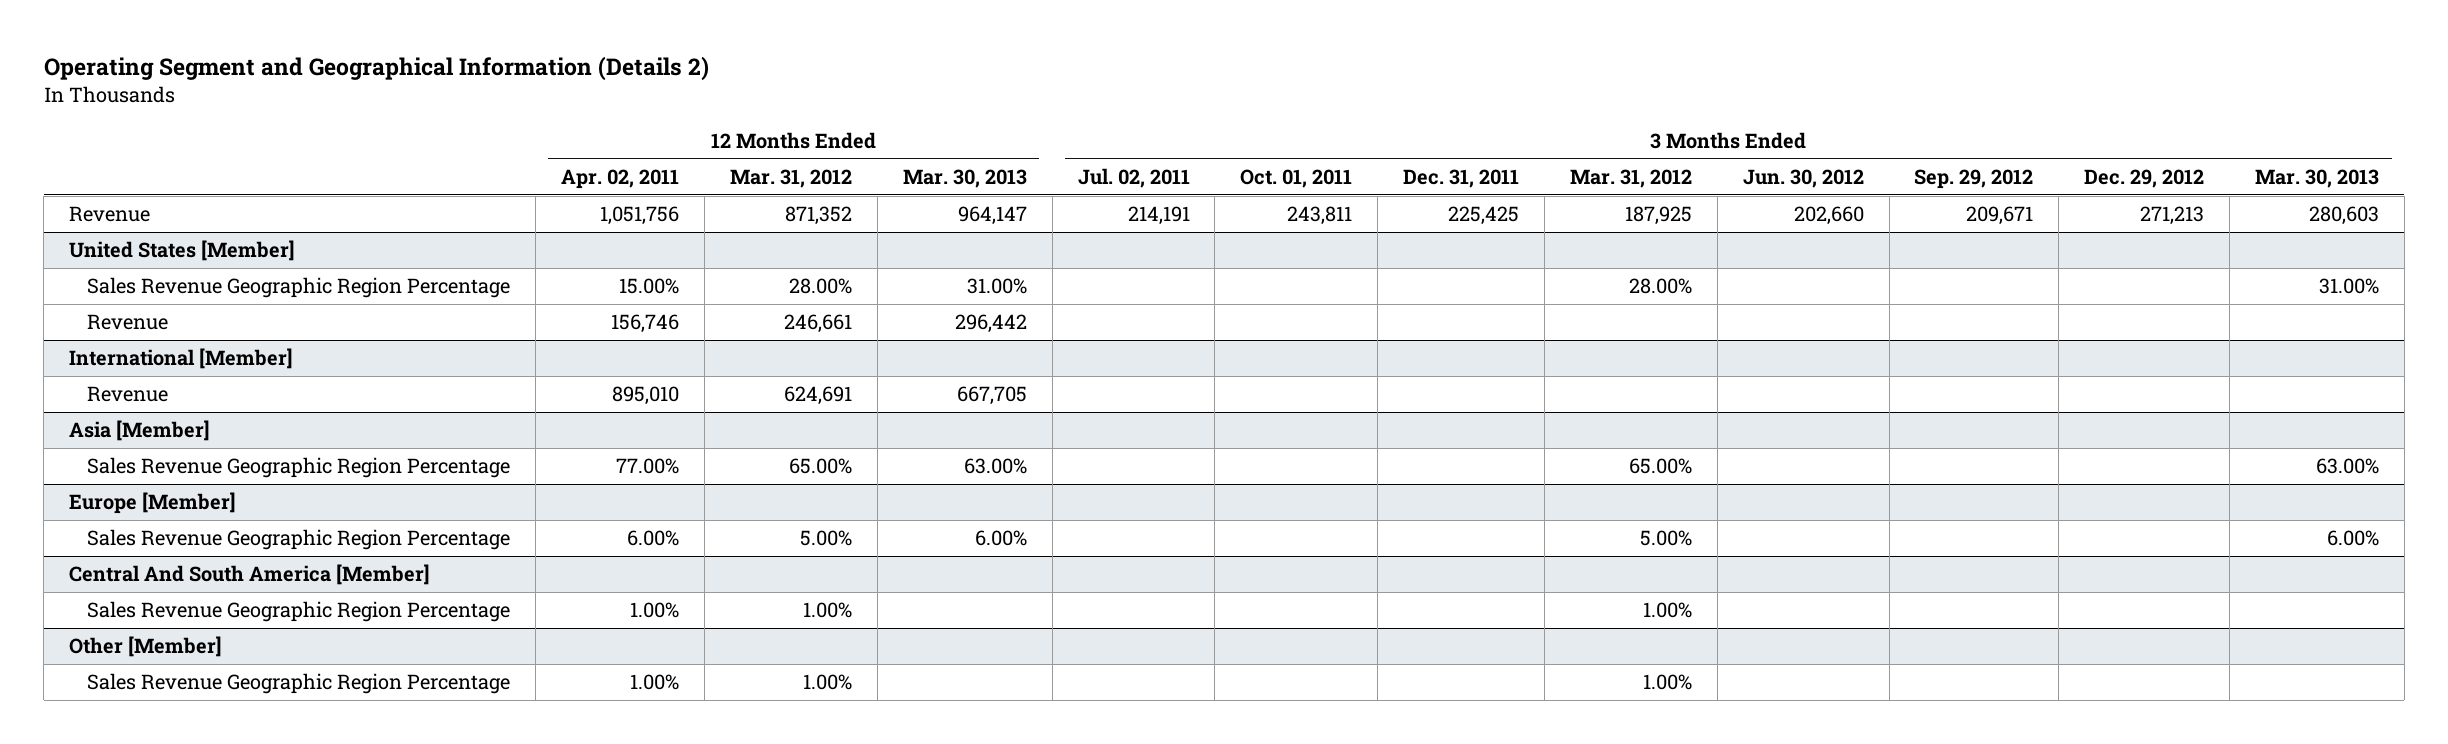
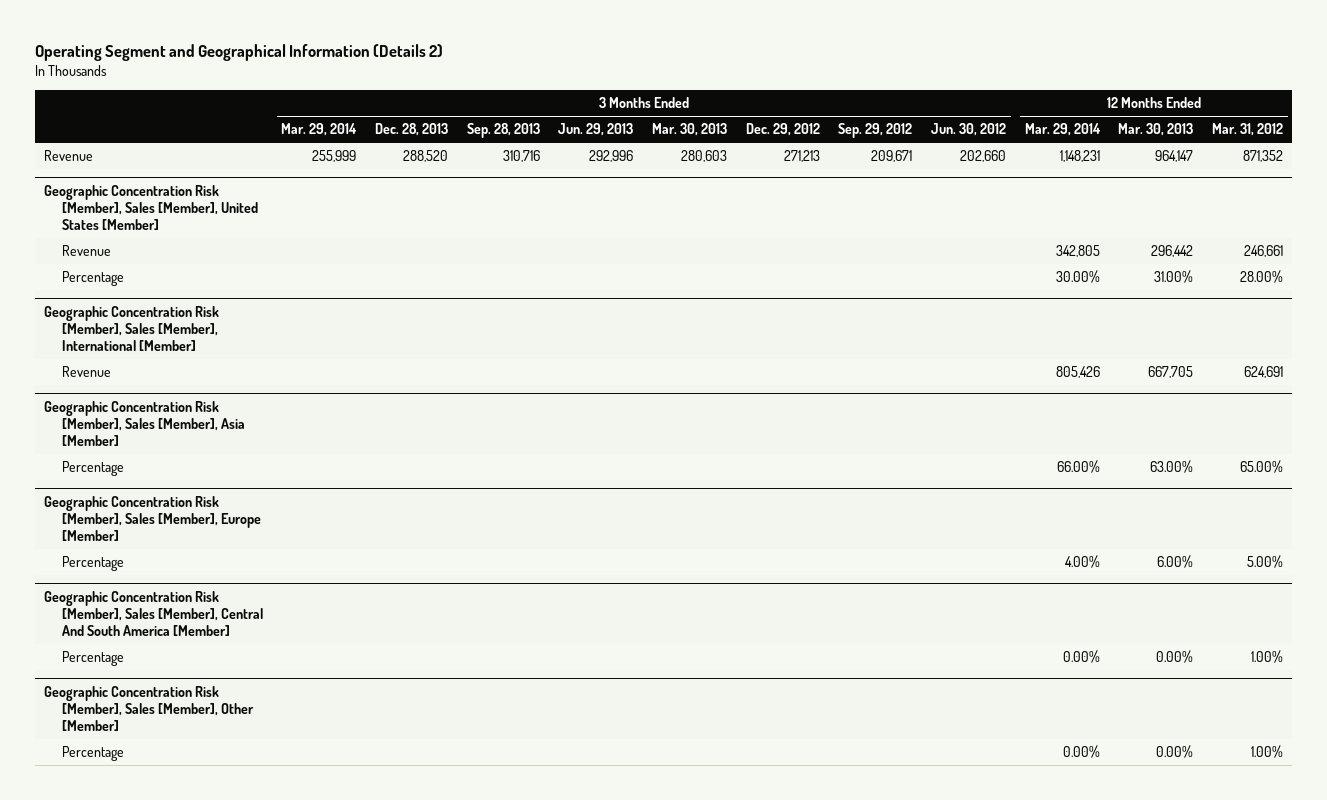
- | 12 Months Ended Apr. 02, 2011 | 12 Months Ended Mar. 31, 2012 | 12 Months Ended Mar. 30, 2013 | 3 Months Ended Jul. 02, 2011 | 3 Months Ended Oct. 01, 2011 | 3 Months Ended Dec. 31, 2011 | 3 Months Ended Mar. 31, 2012 | 3 Months Ended Jun. 30, 2012 | 3 Months Ended Sep. 29, 2012 | 3 Months Ended Dec. 29, 2012 | 3 Months Ended Mar. 30, 2013
+ | 3 Months Ended Mar. 29, 2014 | 3 Months Ended Dec. 28, 2013 | 3 Months Ended Sep. 28, 2013 | 3 Months Ended Jun. 29, 2013 | 3 Months Ended Mar. 30, 2013 | 3 Months Ended Dec. 29, 2012 | 3 Months Ended Sep. 29, 2012 | 3 Months Ended Jun. 30, 2012 | 12 Months Ended Mar. 29, 2014 | 12 Months Ended Mar. 30, 2013 | 12 Months Ended Mar. 31, 2012
- United States [Member]
- Sales Revenue Geographic Region Percentage | 15.00% | 28.00% | 31.00% | | | | 28.00% | | | | 31.00%
+ Geographic Concentration Risk [Member], Sales [Member], United States [Member]
- International [Member]
+ Percentage | | | | | | | | | 30.00% | 31.00% | 28.00%
+ Geographic Concentration Risk [Member], Sales [Member], International [Member]
- Asia [Member]
- Sales Revenue Geographic Region Percentage | 77.00% | 65.00% | 63.00% | | | | 65.00% | | | | 63.00%
- Europe [Member]
- Sales Revenue Geographic Region Percentage | 6.00% | 5.00% | 6.00% | | | | 5.00% | | | | 6.00%
- Central And South America [Member]
- Sales Revenue Geographic Region Percentage | 1.00% | 1.00% | | | | | 1.00% | | | |
- Other [Member]
- Sales Revenue Geographic Region Percentage | 1.00% | 1.00% | | | | | 1.00% | | | |
+ Geographic Concentration Risk [Member], Sales [Member], Asia [Member]
+ Percentage | | | | | | | | | 66.00% | 63.00% | 65.00%
+ Geographic Concentration Risk [Member], Sales [Member], Europe [Member]
+ Percentage | | | | | | | | | 4.00% | 6.00% | 5.00%
+ Geographic Concentration Risk [Member], Sales [Member], Central And South America [Member]
+ Percentage | | | | | | | | | 0.00% | 0.00% | 1.00%
+ Geographic Concentration Risk [Member], Sales [Member], Other [Member]
+ Percentage | | | | | | | | | 0.00% | 0.00% | 1.00%

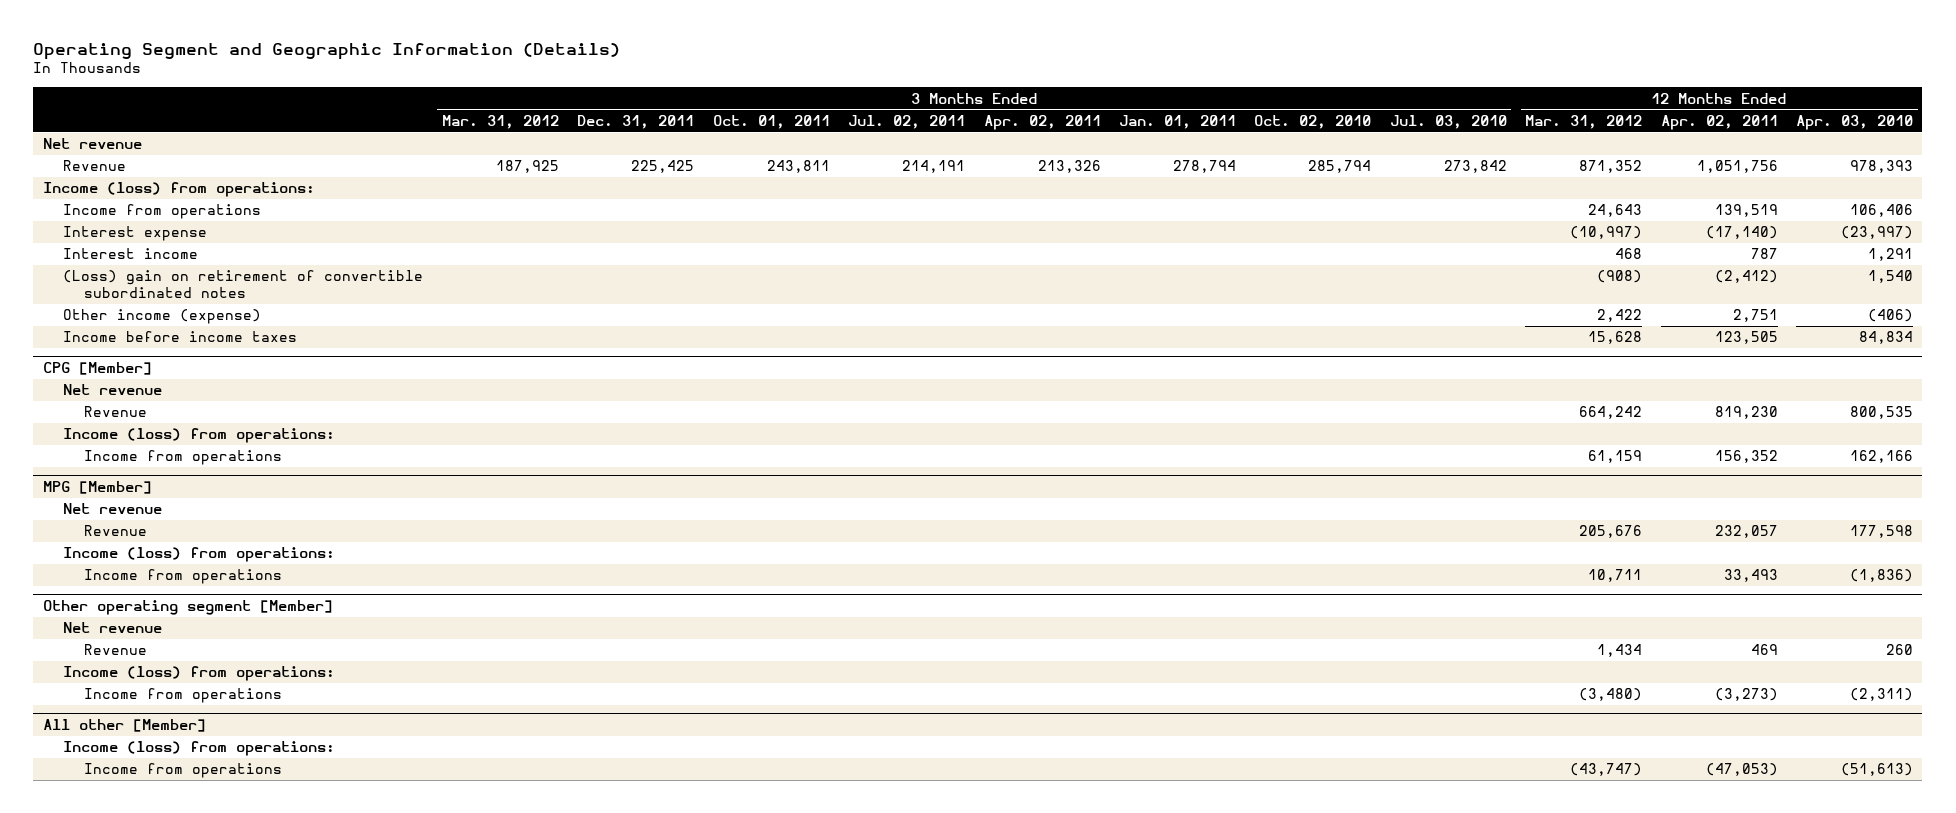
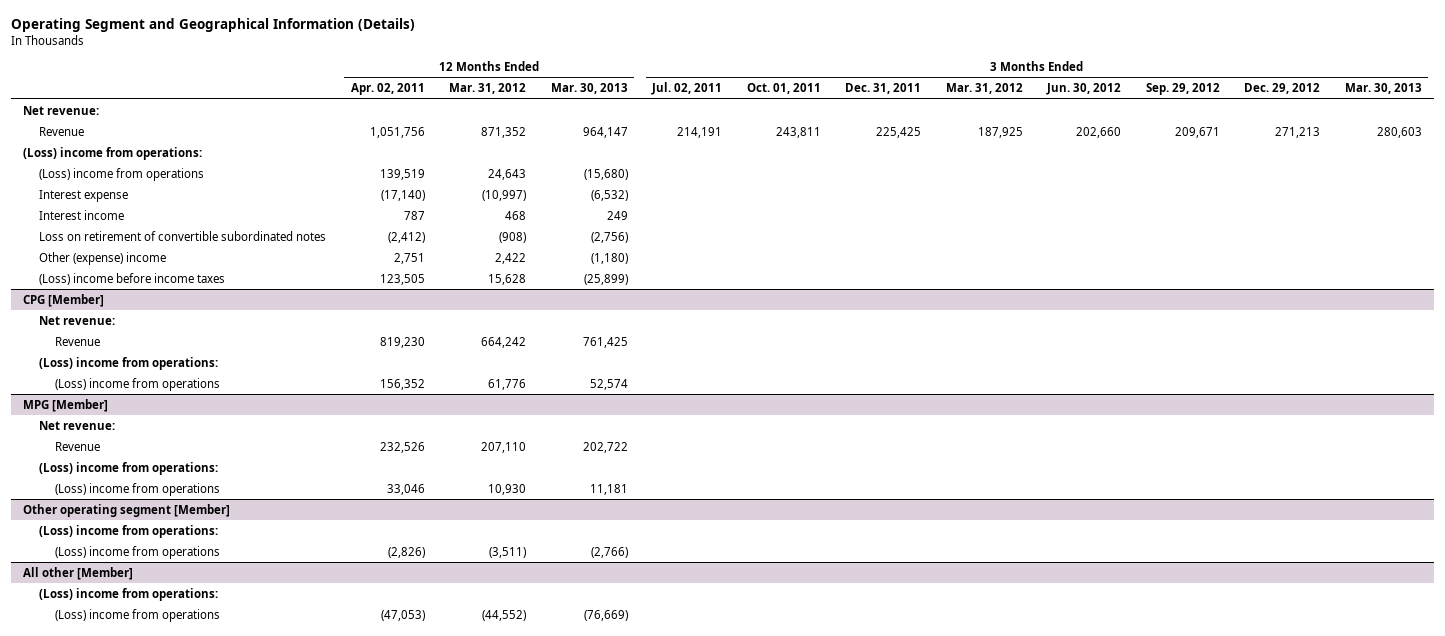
- Operating Segment and Geographic Information (Details)
+ Operating Segment and Geographical Information (Details)
- | 3 Months Ended Mar. 31, 2012 | 3 Months Ended Dec. 31, 2011 | 3 Months Ended Oct. 01, 2011 | 3 Months Ended Jul. 02, 2011 | 3 Months Ended Apr. 02, 2011 | 3 Months Ended Jan. 01, 2011 | 3 Months Ended Oct. 02, 2010 | 3 Months Ended Jul. 03, 2010 | 12 Months Ended Mar. 31, 2012 | 12 Months Ended Apr. 02, 2011 | 12 Months Ended Apr. 03, 2010
+ | 12 Months Ended Apr. 02, 2011 | 12 Months Ended Mar. 31, 2012 | 12 Months Ended Mar. 30, 2013 | 3 Months Ended Jul. 02, 2011 | 3 Months Ended Oct. 01, 2011 | 3 Months Ended Dec. 31, 2011 | 3 Months Ended Mar. 31, 2012 | 3 Months Ended Jun. 30, 2012 | 3 Months Ended Sep. 29, 2012 | 3 Months Ended Dec. 29, 2012 | 3 Months Ended Mar. 30, 2013
- Net revenue
+ Net revenue:
- Income (loss) from operations:
- Income from operations | | | | | | | | | 24,643 | 139,519 | 106,406
+ (Loss) income from operations:
+ (Loss) income from operations | 139,519 | 24,643 | (15,680) | | | | | | | |
- (Loss) gain on retirement of convertible subordinated notes | | | | | | | | | (908) | (2,412) | 1,540
- Other income (expense) | | | | | | | | | 2,422 | 2,751 | (406)
- Income before income taxes | | | | | | | | | 15,628 | 123,505 | 84,834
+ Loss on retirement of convertible subordinated notes | (2,412) | (908) | (2,756) | | | | | | | |
+ Other (expense) income | 2,751 | 2,422 | (1,180) | | | | | | | |
+ (Loss) income before income taxes | 123,505 | 15,628 | (25,899) | | | | | | | |
@ CPG [Member]
- Net revenue
+ Net revenue:
- Income (loss) from operations:
- Income from operations | | | | | | | | | 61,159 | 156,352 | 162,166
+ (Loss) income from operations:
+ (Loss) income from operations | 156,352 | 61,776 | 52,574 | | | | | | | |
@ MPG [Member]
- Net revenue
- Revenue | | | | | | | | | 205,676 | 232,057 | 177,598
- Income (loss) from operations:
- Income from operations | | | | | | | | | 10,711 | 33,493 | (1,836)
+ Net revenue:
+ Revenue | 232,526 | 207,110 | 202,722 | | | | | | | |
+ (Loss) income from operations:
+ (Loss) income from operations | 33,046 | 10,930 | 11,181 | | | | | | | |
@ Other operating segment [Member]
- Net revenue
- Revenue | | | | | | | | | 1,434 | 469 | 260
- Income (loss) from operations:
- Income from operations | | | | | | | | | (3,480) | (3,273) | (2,311)
+ (Loss) income from operations:
+ (Loss) income from operations | (2,826) | (3,511) | (2,766) | | | | | | | |
@ All other [Member]
- Income (loss) from operations:
- Income from operations | | | | | | | | | (43,747) | (47,053) | (51,613)
+ (Loss) income from operations:
+ (Loss) income from operations | (47,053) | (44,552) | (76,669) | | | | | | | |

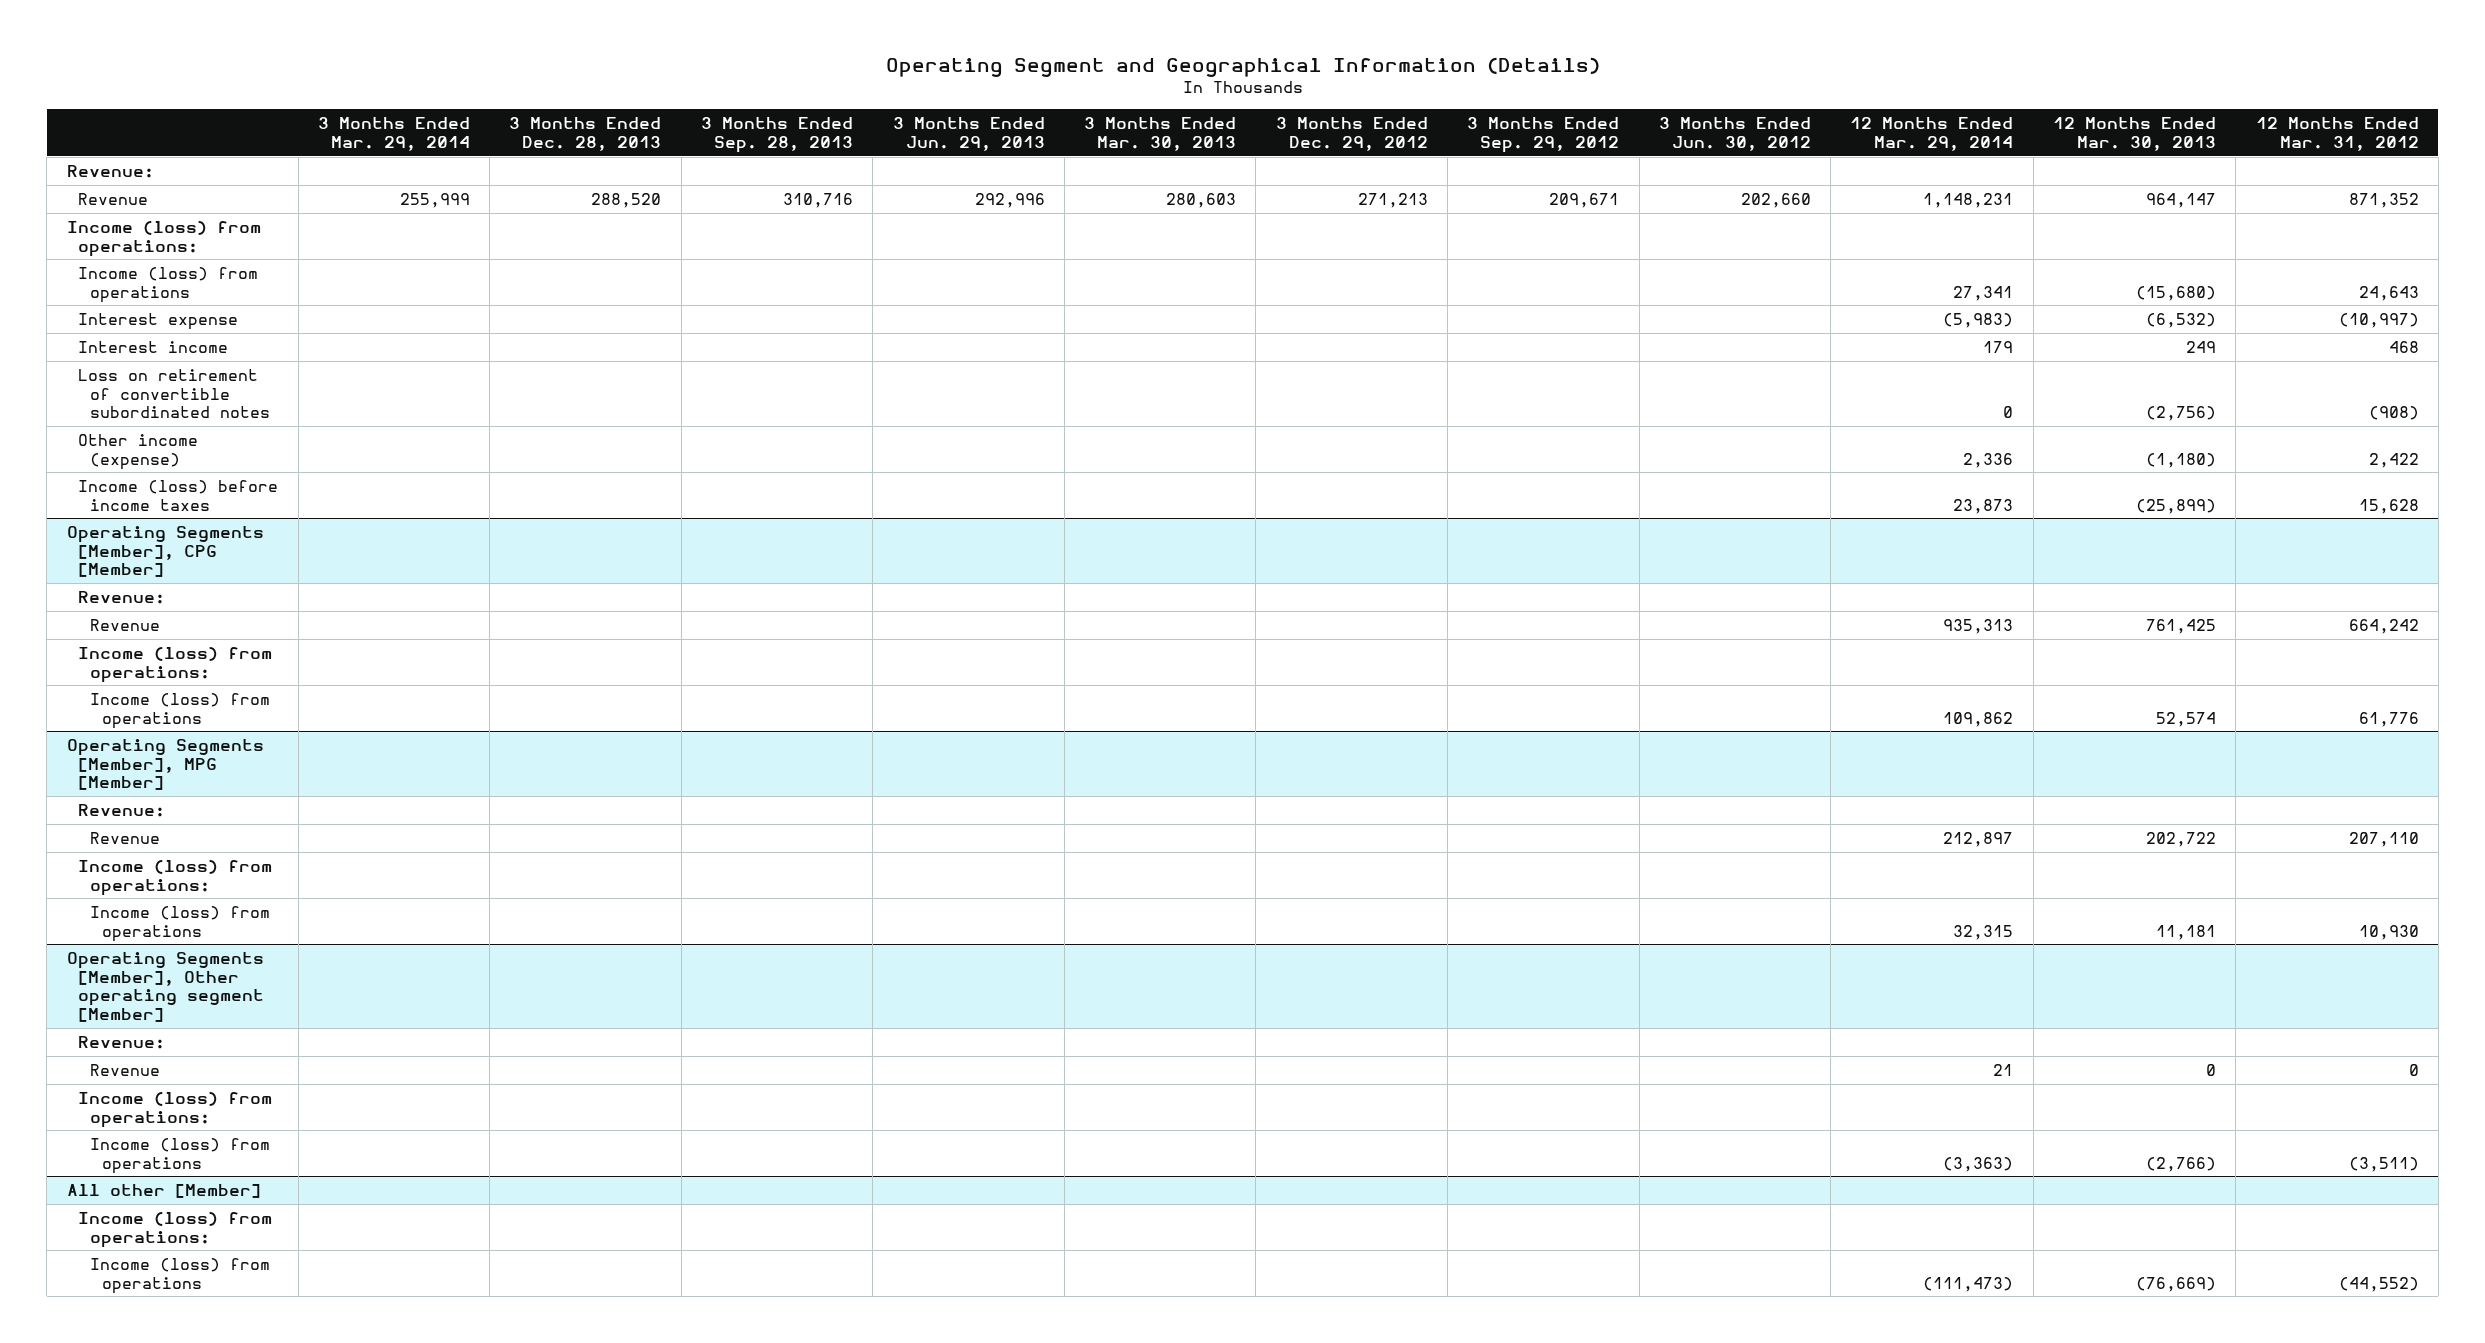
- | 12 Months Ended Apr. 02, 2011 | 12 Months Ended Mar. 31, 2012 | 12 Months Ended Mar. 30, 2013 | 3 Months Ended Jul. 02, 2011 | 3 Months Ended Oct. 01, 2011 | 3 Months Ended Dec. 31, 2011 | 3 Months Ended Mar. 31, 2012 | 3 Months Ended Jun. 30, 2012 | 3 Months Ended Sep. 29, 2012 | 3 Months Ended Dec. 29, 2012 | 3 Months Ended Mar. 30, 2013
+ | 3 Months Ended Mar. 29, 2014 | 3 Months Ended Dec. 28, 2013 | 3 Months Ended Sep. 28, 2013 | 3 Months Ended Jun. 29, 2013 | 3 Months Ended Mar. 30, 2013 | 3 Months Ended Dec. 29, 2012 | 3 Months Ended Sep. 29, 2012 | 3 Months Ended Jun. 30, 2012 | 12 Months Ended Mar. 29, 2014 | 12 Months Ended Mar. 30, 2013 | 12 Months Ended Mar. 31, 2012
- Net revenue:
+ Revenue:
- (Loss) income from operations:
- (Loss) income from operations | 139,519 | 24,643 | (15,680) | | | | | | | |
+ Income (loss) from operations:
+ Income (loss) from operations | | | | | | | | | 27,341 | (15,680) | 24,643
- Other (expense) income | 2,751 | 2,422 | (1,180) | | | | | | | |
- (Loss) income before income taxes | 123,505 | 15,628 | (25,899) | | | | | | | |
- CPG [Member]
- Net revenue:
+ Other income (expense) | | | | | | | | | 2,336 | (1,180) | 2,422
+ Income (loss) before income taxes | | | | | | | | | 23,873 | (25,899) | 15,628
+ Operating Segments [Member], CPG [Member]
+ Revenue:
- (Loss) income from operations:
- (Loss) income from operations | 156,352 | 61,776 | 52,574 | | | | | | | |
- MPG [Member]
- Net revenue:
+ Income (loss) from operations:
+ Income (loss) from operations | | | | | | | | | 109,862 | 52,574 | 61,776
+ Operating Segments [Member], MPG [Member]
+ Revenue:
- (Loss) income from operations:
- (Loss) income from operations | 33,046 | 10,930 | 11,181 | | | | | | | |
- Other operating segment [Member]
- (Loss) income from operations:
- (Loss) income from operations | (2,826) | (3,511) | (2,766) | | | | | | | |
+ Income (loss) from operations:
+ Income (loss) from operations | | | | | | | | | 32,315 | 11,181 | 10,930
+ Operating Segments [Member], Other operating segment [Member]
+ Revenue:
+ Revenue | | | | | | | | | 21 | 0 | 0
+ Income (loss) from operations:
+ Income (loss) from operations | | | | | | | | | (3,363) | (2,766) | (3,511)
@ All other [Member]
- (Loss) income from operations:
- (Loss) income from operations | (47,053) | (44,552) | (76,669) | | | | | | | |
+ Income (loss) from operations:
+ Income (loss) from operations | | | | | | | | | (111,473) | (76,669) | (44,552)

